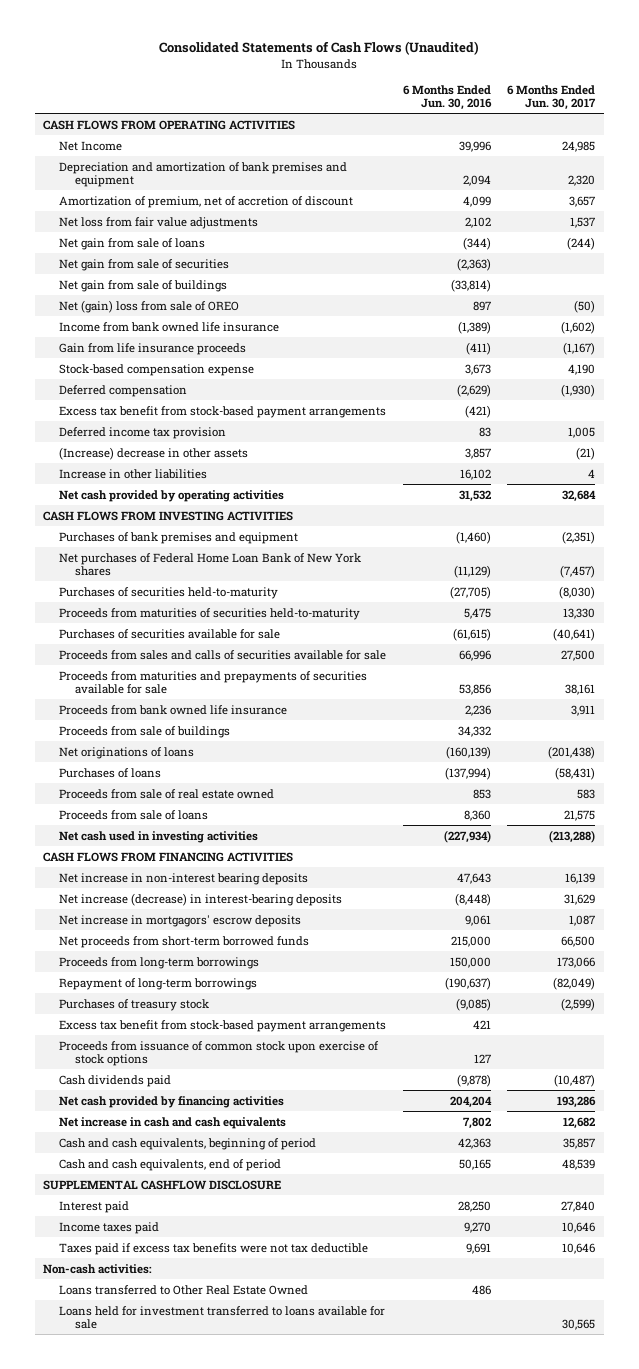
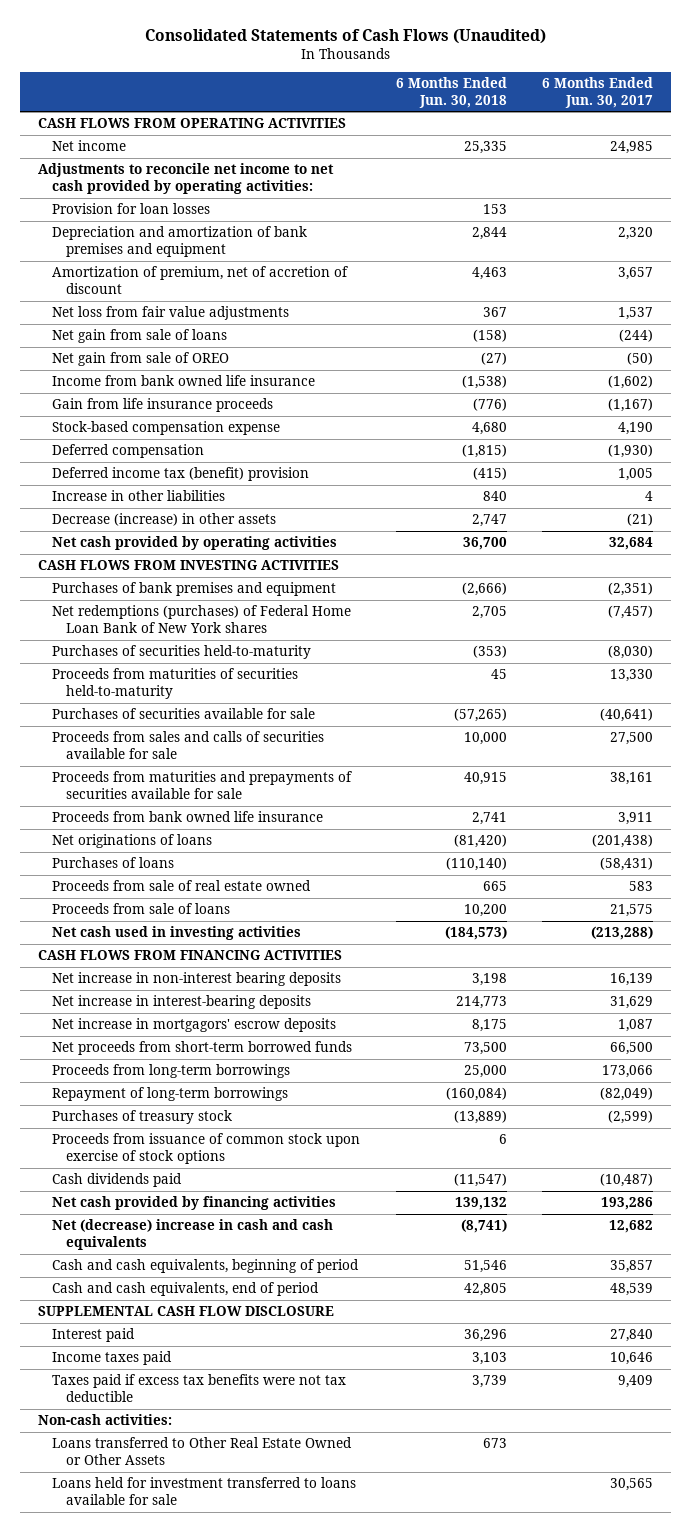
- | 6 Months Ended Jun. 30, 2016 | 6 Months Ended Jun. 30, 2017
+ | 6 Months Ended Jun. 30, 2018 | 6 Months Ended Jun. 30, 2017
- Net Income | 39,996 | 24,985
+ Net income | 25,335 | 24,985
+ Adjustments to reconcile net income to net cash provided by operating activities:
+ Provision for loan losses | 153 |
- Net gain from sale of securities | (2,363) |
- Net gain from sale of buildings | (33,814) |
- Net (gain) loss from sale of OREO | 897 | (50)
+ Net gain from sale of OREO | (27) | (50)
- Excess tax benefit from stock-based payment arrangements | (421) |
- Deferred income tax provision | 83 | 1,005
- (Increase) decrease in other assets | 3,857 | (21)
+ Deferred income tax (benefit) provision | (415) | 1,005
+ Decrease (increase) in other assets | 2,747 | (21)
- Net purchases of Federal Home Loan Bank of New York shares | (11,129) | (7,457)
+ Net redemptions (purchases) of Federal Home Loan Bank of New York shares | 2,705 | (7,457)
- Proceeds from sale of buildings | 34,332 |
- Net increase (decrease) in interest-bearing deposits | (8,448) | 31,629
+ Net increase in interest-bearing deposits | 214,773 | 31,629
- Excess tax benefit from stock-based payment arrangements | 421 |
- Net increase in cash and cash equivalents | 7,802 | 12,682
+ Net (decrease) increase in cash and cash equivalents | (8,741) | 12,682
- SUPPLEMENTAL CASHFLOW DISCLOSURE
+ SUPPLEMENTAL CASH FLOW DISCLOSURE
- Taxes paid if excess tax benefits were not tax deductible | 9,691 | 10,646
+ Taxes paid if excess tax benefits were not tax deductible | 3,739 | 9,409
- Loans transferred to Other Real Estate Owned | 486 |
+ Loans transferred to Other Real Estate Owned or Other Assets | 673 |

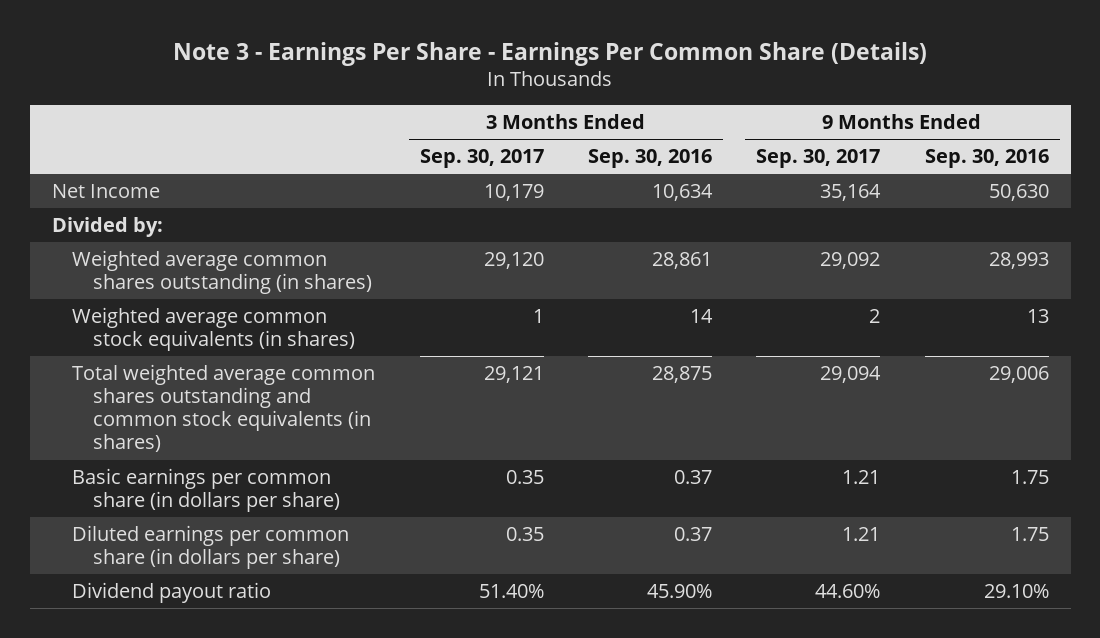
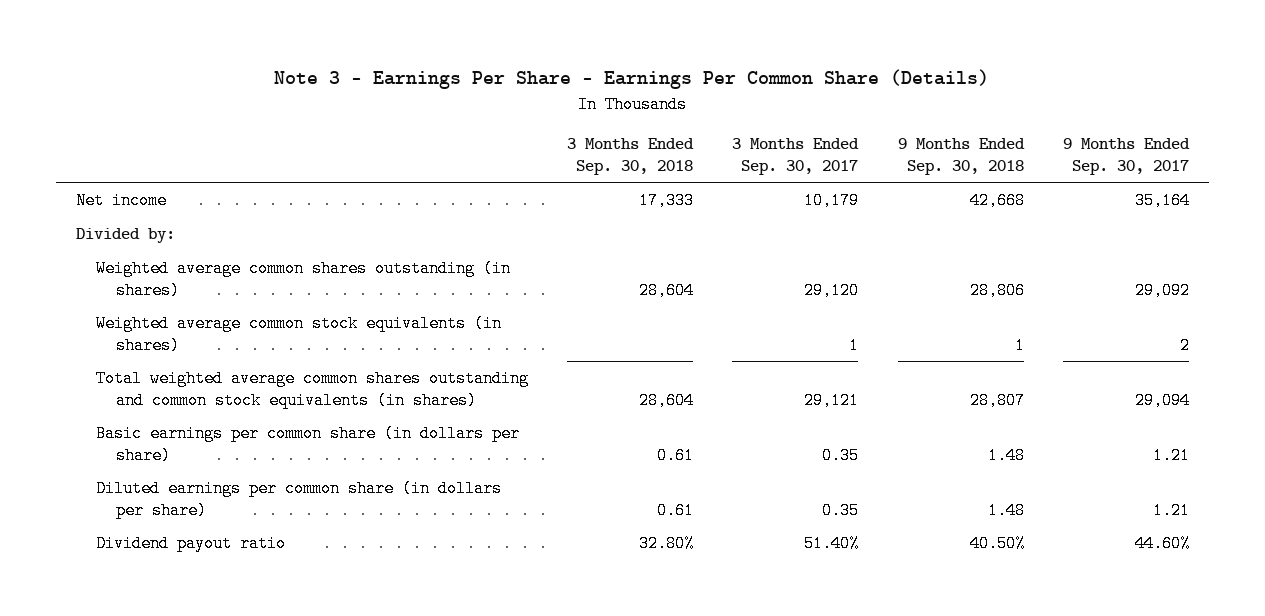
- | 3 Months Ended Sep. 30, 2017 | 3 Months Ended Sep. 30, 2016 | 9 Months Ended Sep. 30, 2017 | 9 Months Ended Sep. 30, 2016
+ | 3 Months Ended Sep. 30, 2018 | 3 Months Ended Sep. 30, 2017 | 9 Months Ended Sep. 30, 2018 | 9 Months Ended Sep. 30, 2017
- Net Income | 10,179 | 10,634 | 35,164 | 50,630
+ Net income | 17,333 | 10,179 | 42,668 | 35,164

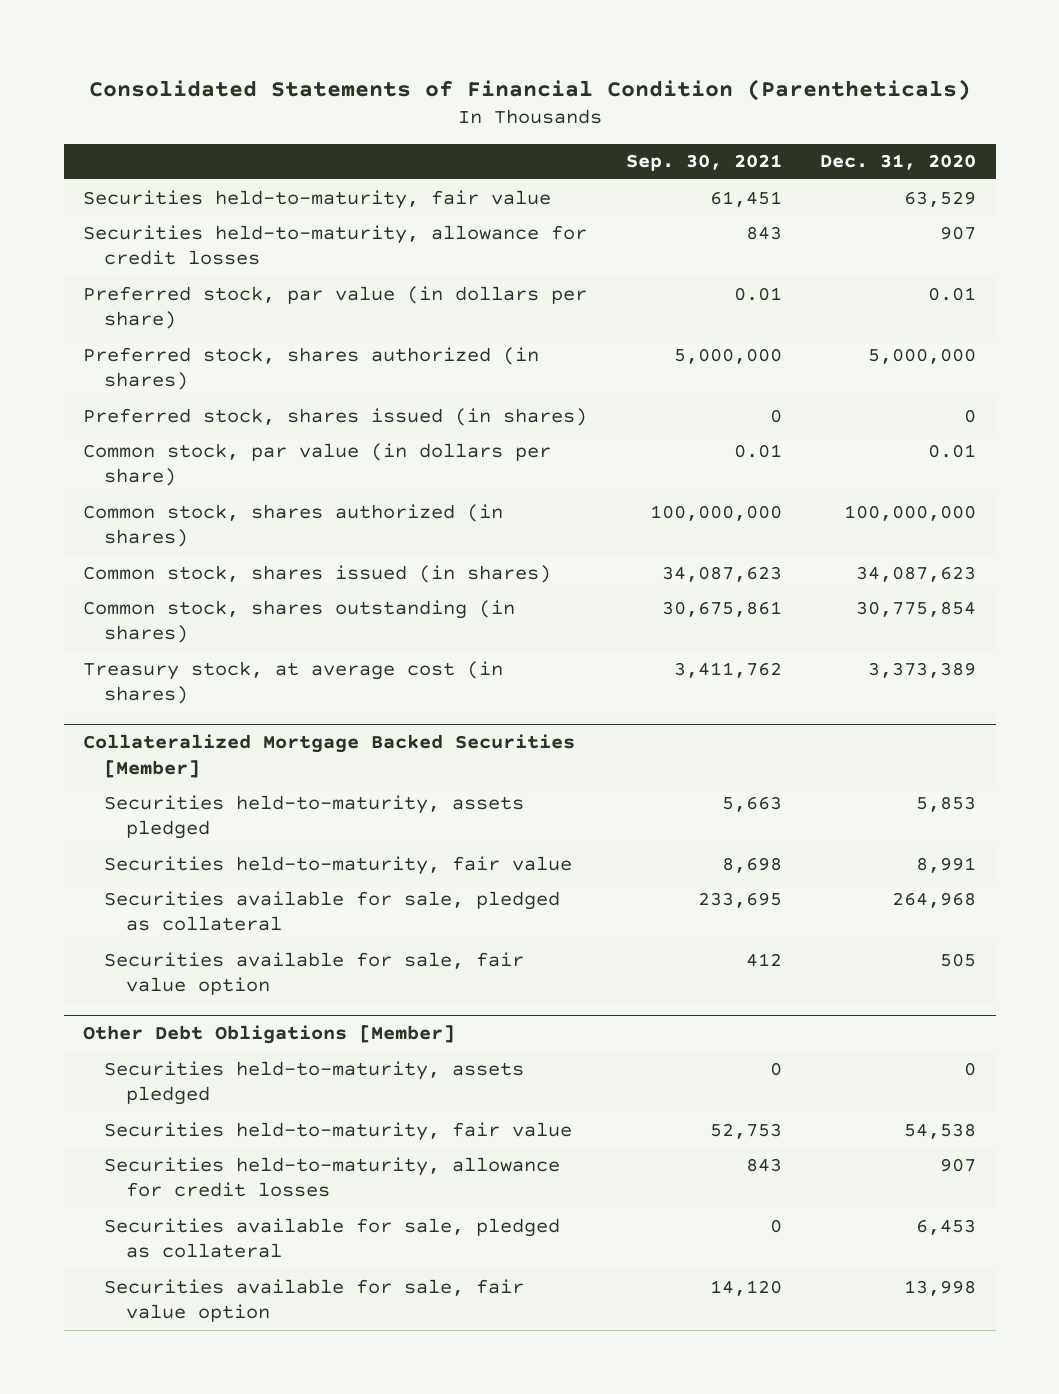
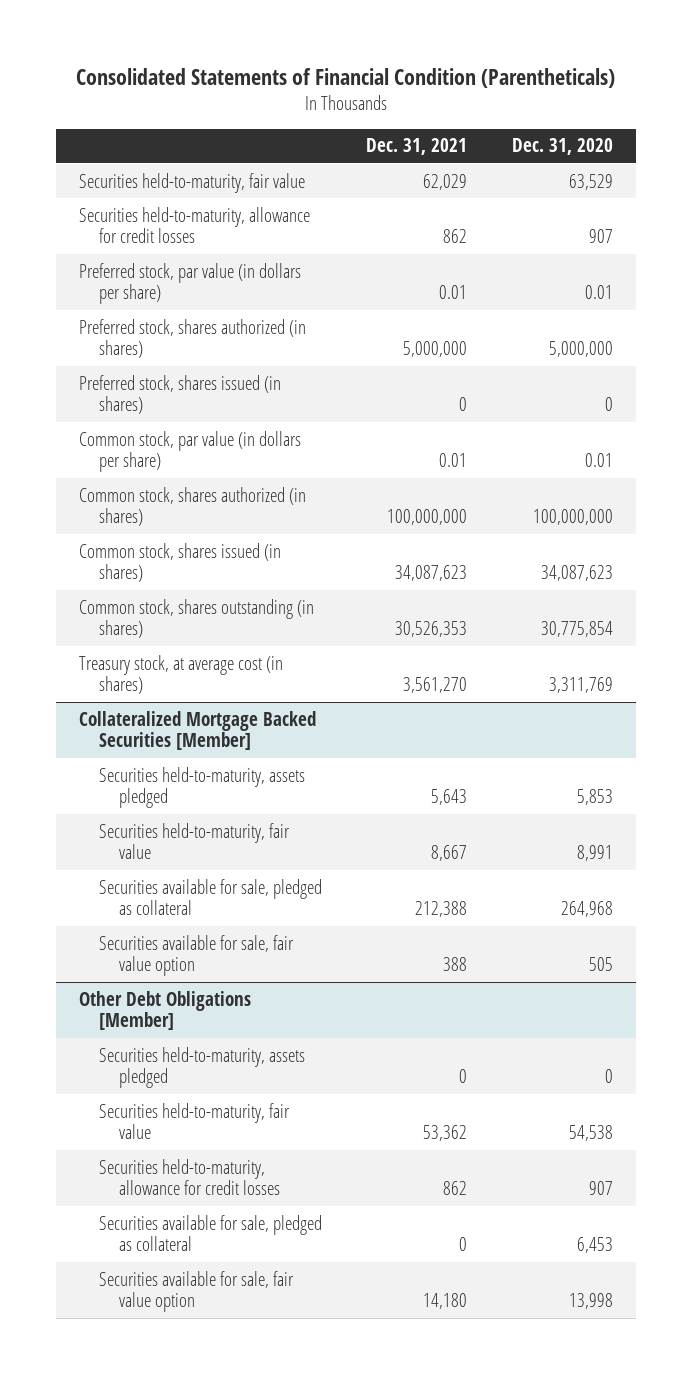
- | Sep. 30, 2021 | Dec. 31, 2020
+ | Dec. 31, 2021 | Dec. 31, 2020
- Treasury stock, at average cost (in shares) | 3,411,762 | 3,373,389
+ Treasury stock, at average cost (in shares) | 3,561,270 | 3,311,769

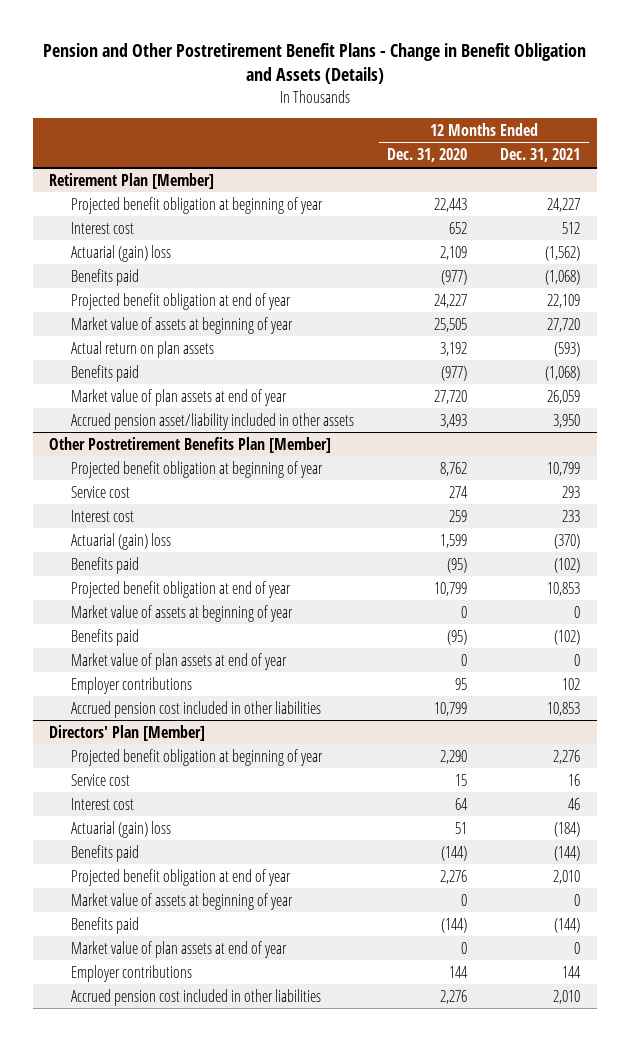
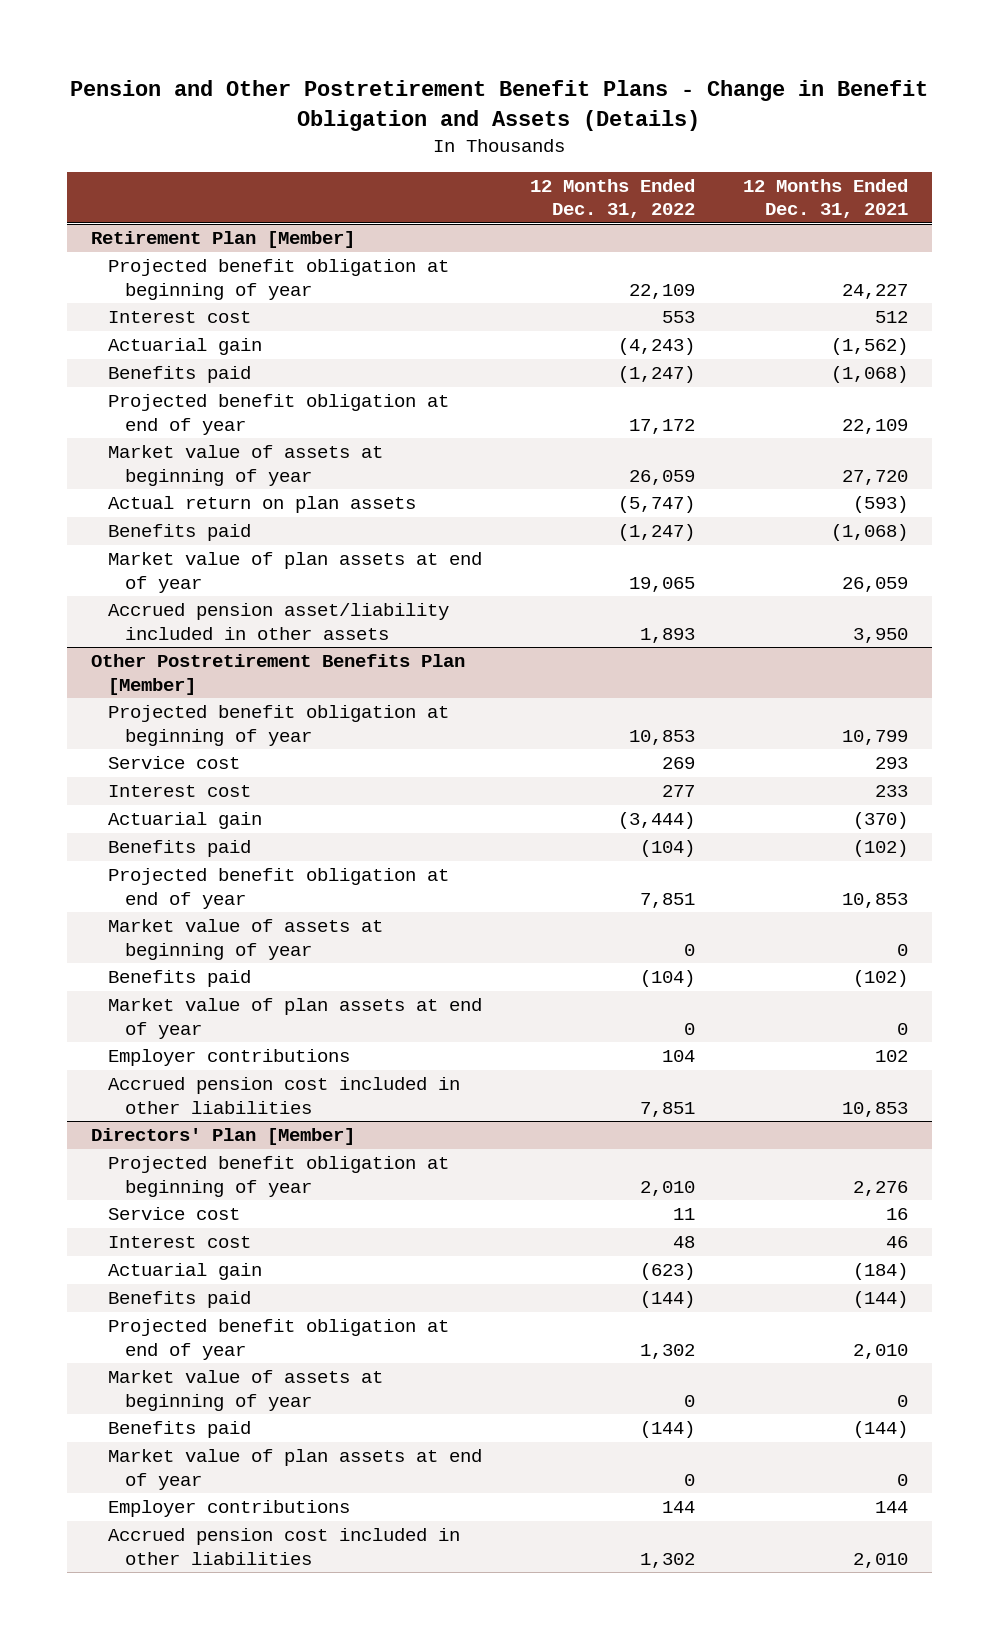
- | 12 Months Ended Dec. 31, 2020 | 12 Months Ended Dec. 31, 2021
+ | 12 Months Ended Dec. 31, 2022 | 12 Months Ended Dec. 31, 2021
@ Retirement Plan [Member]
- Actuarial (gain) loss | 2,109 | (1,562)
+ Actuarial gain | (4,243) | (1,562)
@ Other Postretirement Benefits Plan [Member]
- Actuarial (gain) loss | 1,599 | (370)
+ Actuarial gain | (3,444) | (370)
@ Directors' Plan [Member]
- Actuarial (gain) loss | 51 | (184)
+ Actuarial gain | (623) | (184)

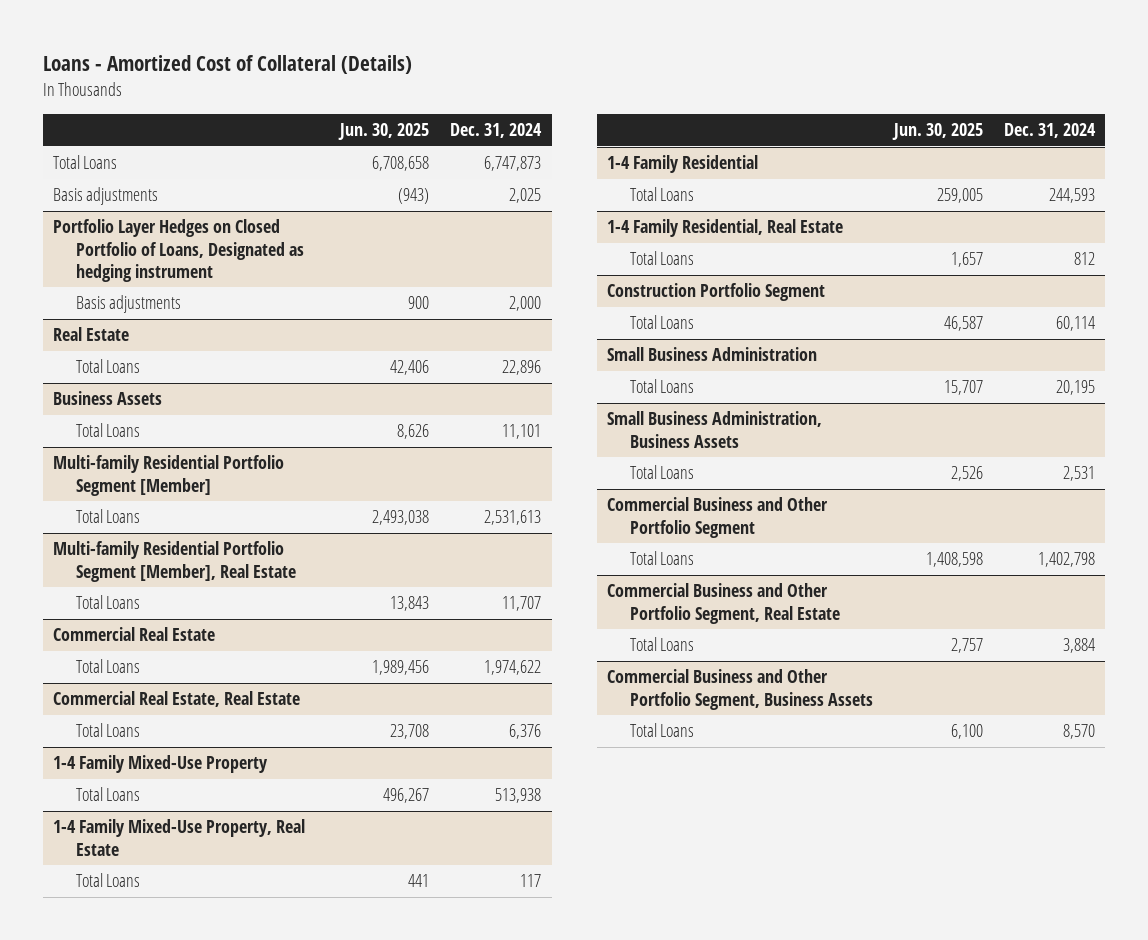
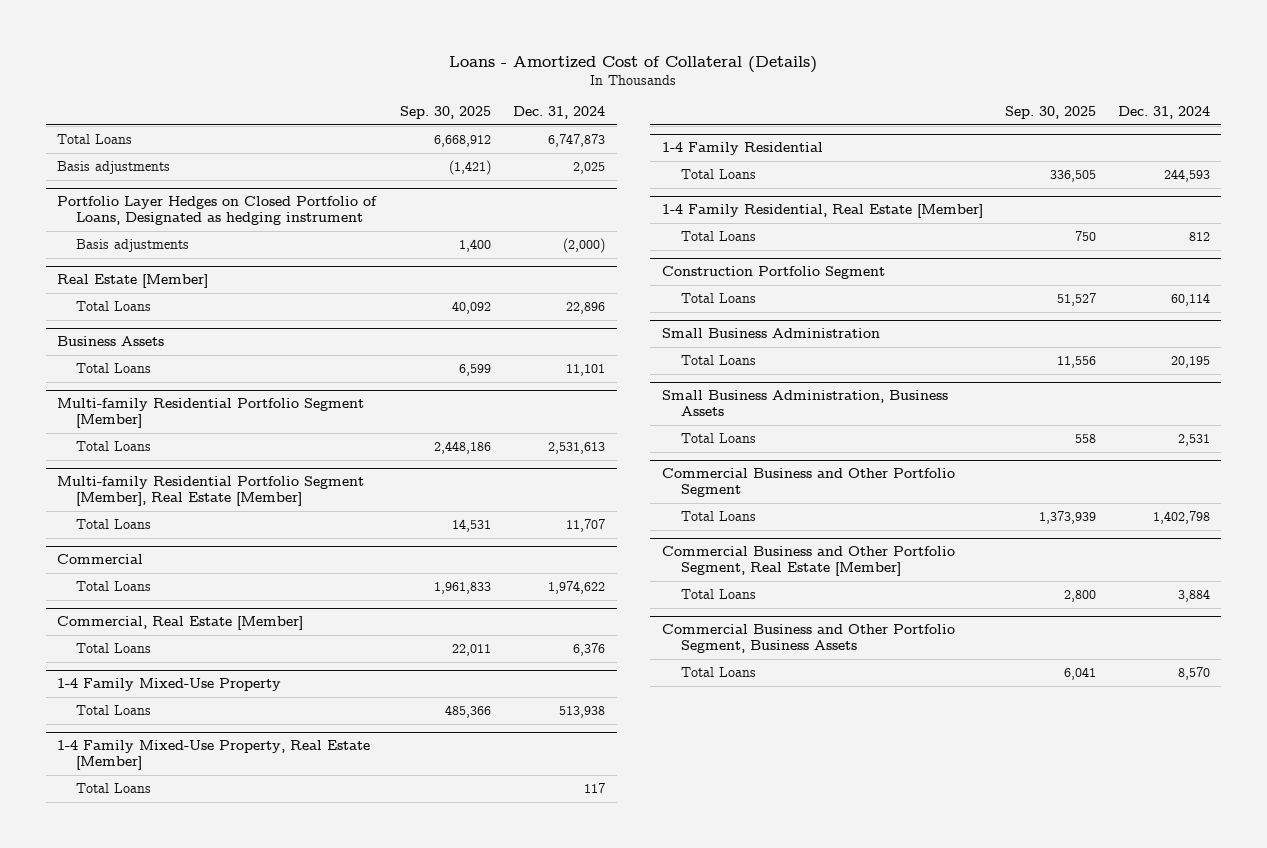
- | Jun. 30, 2025 | Dec. 31, 2024
+ | Sep. 30, 2025 | Dec. 31, 2024
@ Portfolio Layer Hedges on Closed Portfolio of Loans, Designated as hedging instrument
- Basis adjustments | 900 | 2,000
- Real Estate
@ Portfolio Layer Hedges on Closed Portfolio of Loans, Designated as hedging instrument
+ Basis adjustments | 1,400 | (2,000)
+ Real Estate [Member]
- Multi-family Residential Portfolio Segment [Member], Real Estate
+ Multi-family Residential Portfolio Segment [Member], Real Estate [Member]
- Commercial Real Estate
+ Commercial
- Commercial Real Estate, Real Estate
+ Commercial, Real Estate [Member]
- 1-4 Family Mixed-Use Property, Real Estate
+ 1-4 Family Mixed-Use Property, Real Estate [Member]
- 1-4 Family Residential, Real Estate
+ 1-4 Family Residential, Real Estate [Member]
- Commercial Business and Other Portfolio Segment, Real Estate
+ Commercial Business and Other Portfolio Segment, Real Estate [Member]

